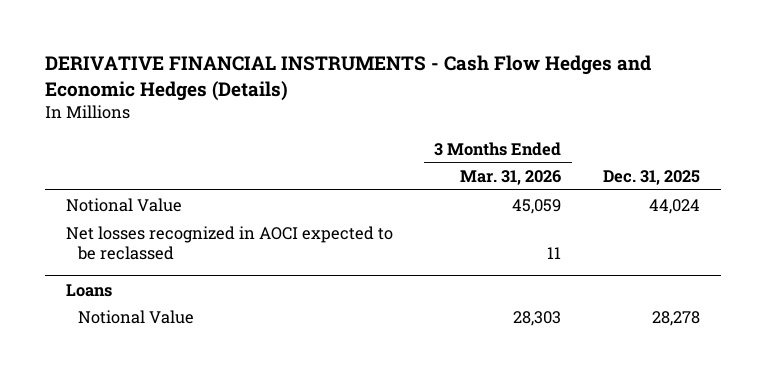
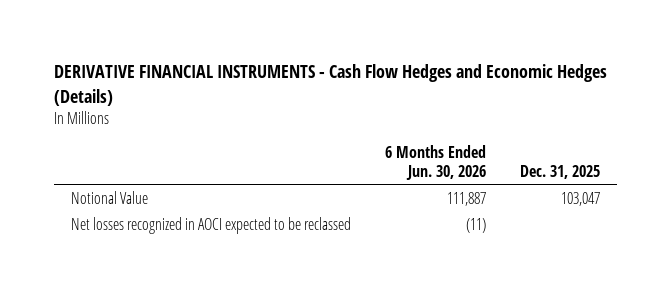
- | 3 Months Ended Mar. 31, 2026 | Dec. 31, 2025
+ | 6 Months Ended Jun. 30, 2026 | Dec. 31, 2025
- Notional Value | 45,059 | 44,024
+ Notional Value | 111,887 | 103,047
- Loans
- Notional Value | 28,303 | 28,278

